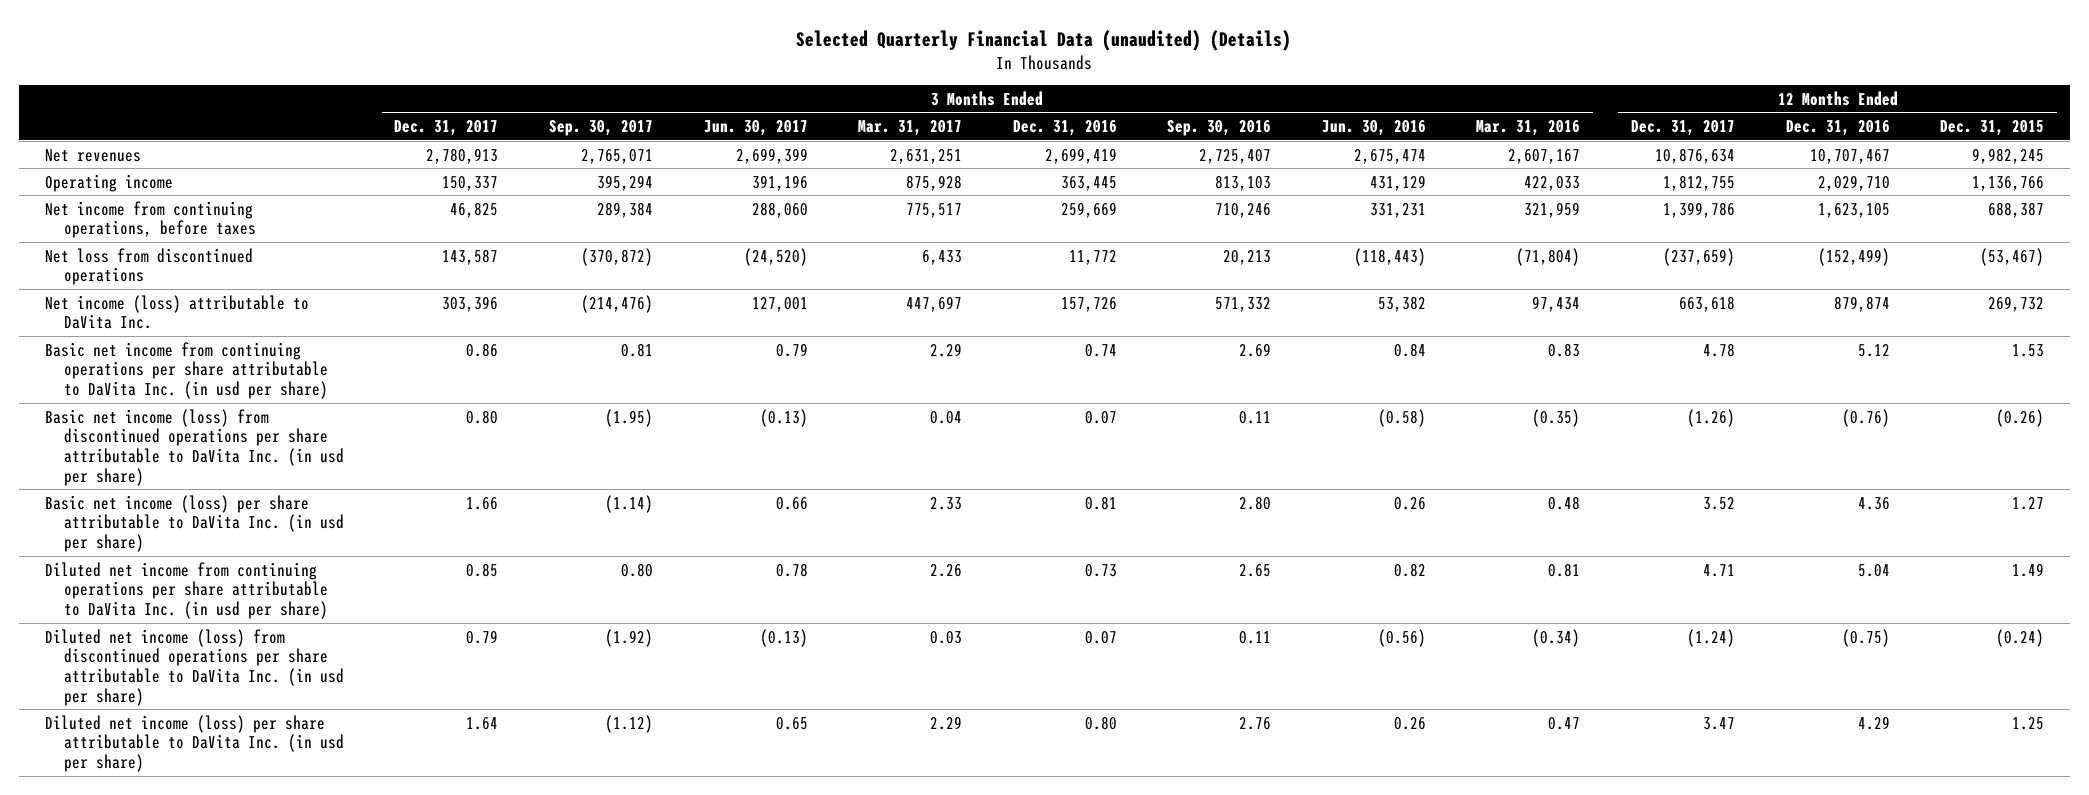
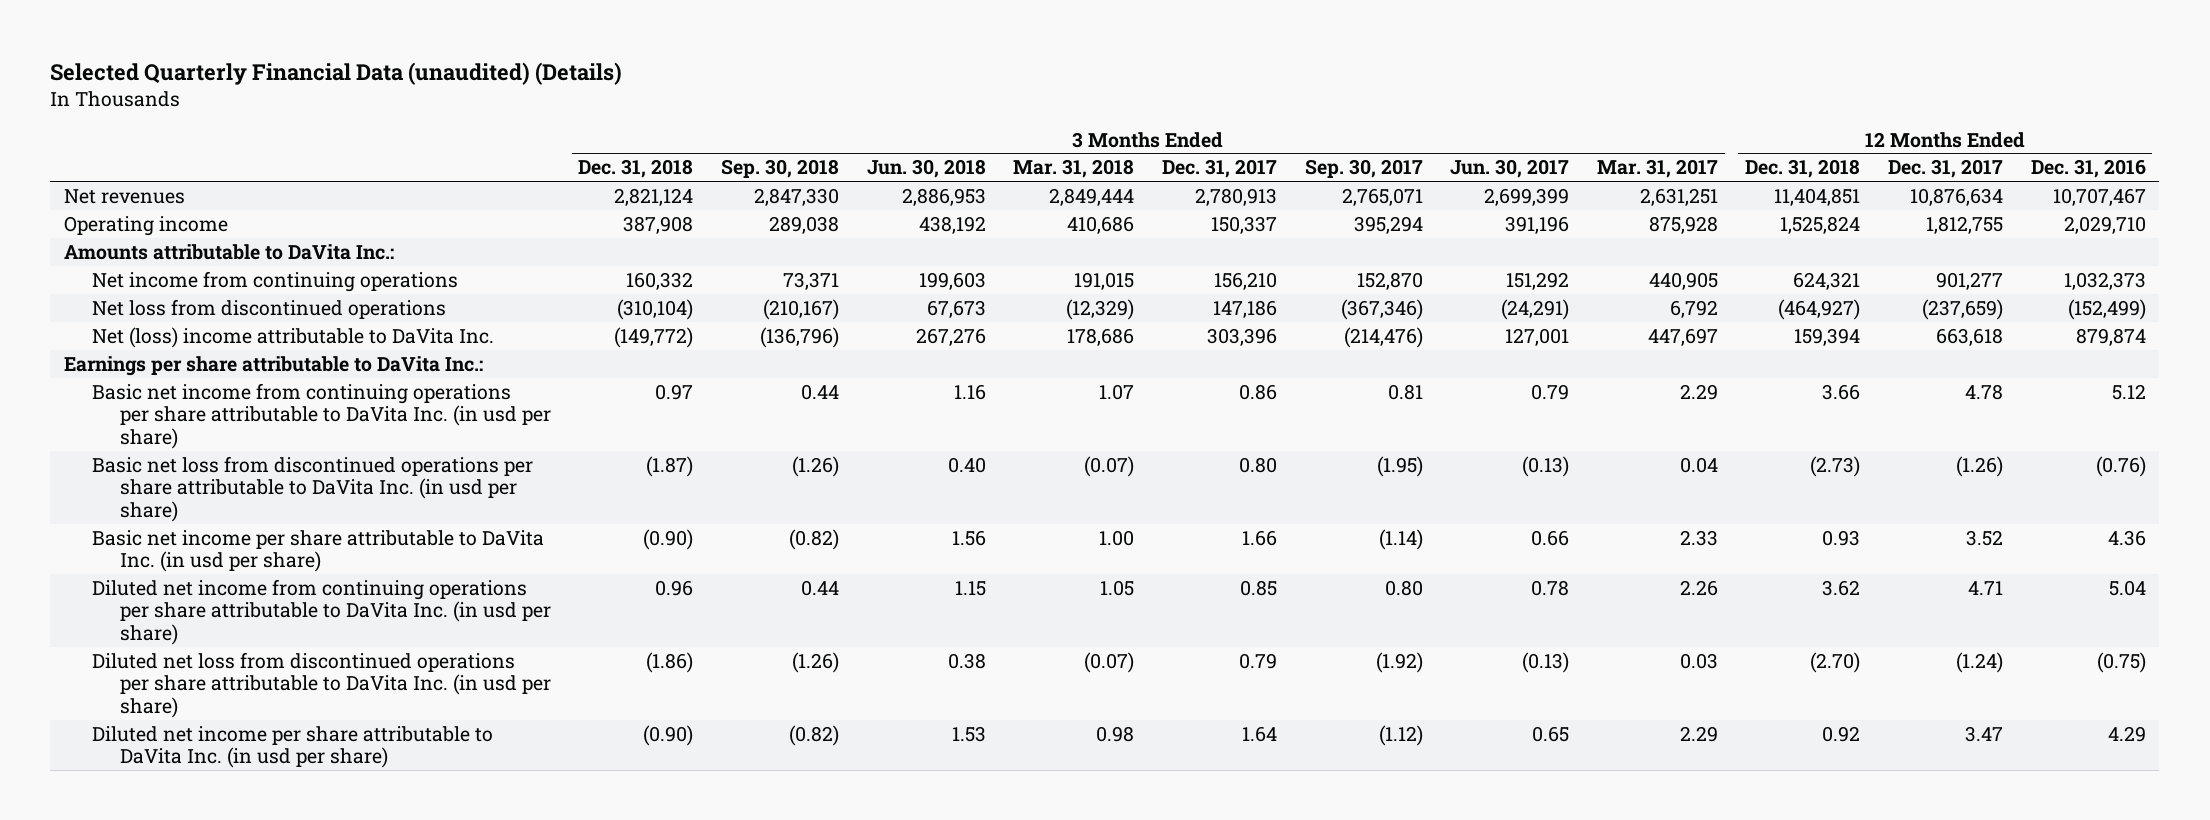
- | 3 Months Ended Dec. 31, 2017 | 3 Months Ended Sep. 30, 2017 | 3 Months Ended Jun. 30, 2017 | 3 Months Ended Mar. 31, 2017 | 3 Months Ended Dec. 31, 2016 | 3 Months Ended Sep. 30, 2016 | 3 Months Ended Jun. 30, 2016 | 3 Months Ended Mar. 31, 2016 | 12 Months Ended Dec. 31, 2017 | 12 Months Ended Dec. 31, 2016 | 12 Months Ended Dec. 31, 2015
+ | 3 Months Ended Dec. 31, 2018 | 3 Months Ended Sep. 30, 2018 | 3 Months Ended Jun. 30, 2018 | 3 Months Ended Mar. 31, 2018 | 3 Months Ended Dec. 31, 2017 | 3 Months Ended Sep. 30, 2017 | 3 Months Ended Jun. 30, 2017 | 3 Months Ended Mar. 31, 2017 | 12 Months Ended Dec. 31, 2018 | 12 Months Ended Dec. 31, 2017 | 12 Months Ended Dec. 31, 2016
- Net income from continuing operations, before taxes | 46,825 | 289,384 | 288,060 | 775,517 | 259,669 | 710,246 | 331,231 | 321,959 | 1,399,786 | 1,623,105 | 688,387
- Net loss from discontinued operations | 143,587 | (370,872) | (24,520) | 6,433 | 11,772 | 20,213 | (118,443) | (71,804) | (237,659) | (152,499) | (53,467)
- Net income (loss) attributable to DaVita Inc. | 303,396 | (214,476) | 127,001 | 447,697 | 157,726 | 571,332 | 53,382 | 97,434 | 663,618 | 879,874 | 269,732
+ Amounts attributable to DaVita Inc.:
+ Net income from continuing operations | 160,332 | 73,371 | 199,603 | 191,015 | 156,210 | 152,870 | 151,292 | 440,905 | 624,321 | 901,277 | 1,032,373
+ Net loss from discontinued operations | (310,104) | (210,167) | 67,673 | (12,329) | 147,186 | (367,346) | (24,291) | 6,792 | (464,927) | (237,659) | (152,499)
+ Net (loss) income attributable to DaVita Inc. | (149,772) | (136,796) | 267,276 | 178,686 | 303,396 | (214,476) | 127,001 | 447,697 | 159,394 | 663,618 | 879,874
+ Earnings per share attributable to DaVita Inc.:
- Basic net income (loss) from discontinued operations per share attributable to DaVita Inc. (in usd per share) | 0.80 | (1.95) | (0.13) | 0.04 | 0.07 | 0.11 | (0.58) | (0.35) | (1.26) | (0.76) | (0.26)
- Basic net income (loss) per share attributable to DaVita Inc. (in usd per share) | 1.66 | (1.14) | 0.66 | 2.33 | 0.81 | 2.80 | 0.26 | 0.48 | 3.52 | 4.36 | 1.27
+ Basic net loss from discontinued operations per share attributable to DaVita Inc. (in usd per share) | (1.87) | (1.26) | 0.40 | (0.07) | 0.80 | (1.95) | (0.13) | 0.04 | (2.73) | (1.26) | (0.76)
+ Basic net income per share attributable to DaVita Inc. (in usd per share) | (0.90) | (0.82) | 1.56 | 1.00 | 1.66 | (1.14) | 0.66 | 2.33 | 0.93 | 3.52 | 4.36
- Diluted net income (loss) from discontinued operations per share attributable to DaVita Inc. (in usd per share) | 0.79 | (1.92) | (0.13) | 0.03 | 0.07 | 0.11 | (0.56) | (0.34) | (1.24) | (0.75) | (0.24)
- Diluted net income (loss) per share attributable to DaVita Inc. (in usd per share) | 1.64 | (1.12) | 0.65 | 2.29 | 0.80 | 2.76 | 0.26 | 0.47 | 3.47 | 4.29 | 1.25
+ Diluted net loss from discontinued operations per share attributable to DaVita Inc. (in usd per share) | (1.86) | (1.26) | 0.38 | (0.07) | 0.79 | (1.92) | (0.13) | 0.03 | (2.70) | (1.24) | (0.75)
+ Diluted net income per share attributable to DaVita Inc. (in usd per share) | (0.90) | (0.82) | 1.53 | 0.98 | 1.64 | (1.12) | 0.65 | 2.29 | 0.92 | 3.47 | 4.29

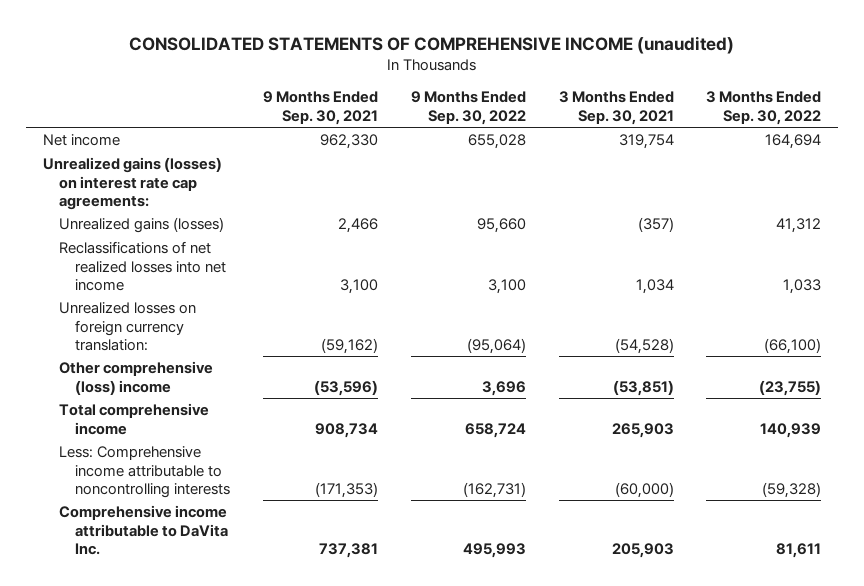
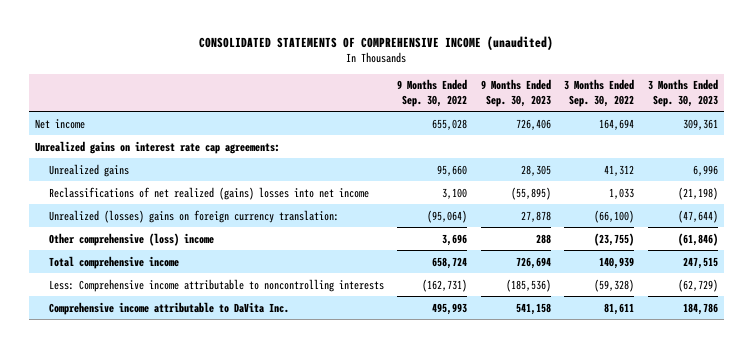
- | 9 Months Ended Sep. 30, 2021 | 9 Months Ended Sep. 30, 2022 | 3 Months Ended Sep. 30, 2021 | 3 Months Ended Sep. 30, 2022
+ | 9 Months Ended Sep. 30, 2022 | 9 Months Ended Sep. 30, 2023 | 3 Months Ended Sep. 30, 2022 | 3 Months Ended Sep. 30, 2023
- Unrealized gains (losses) on interest rate cap agreements:
- Unrealized gains (losses) | 2,466 | 95,660 | (357) | 41,312
- Reclassifications of net realized losses into net income | 3,100 | 3,100 | 1,034 | 1,033
- Unrealized losses on foreign currency translation: | (59,162) | (95,064) | (54,528) | (66,100)
+ Unrealized gains on interest rate cap agreements:
+ Unrealized gains | 95,660 | 28,305 | 41,312 | 6,996
+ Reclassifications of net realized (gains) losses into net income | 3,100 | (55,895) | 1,033 | (21,198)
+ Unrealized (losses) gains on foreign currency translation: | (95,064) | 27,878 | (66,100) | (47,644)

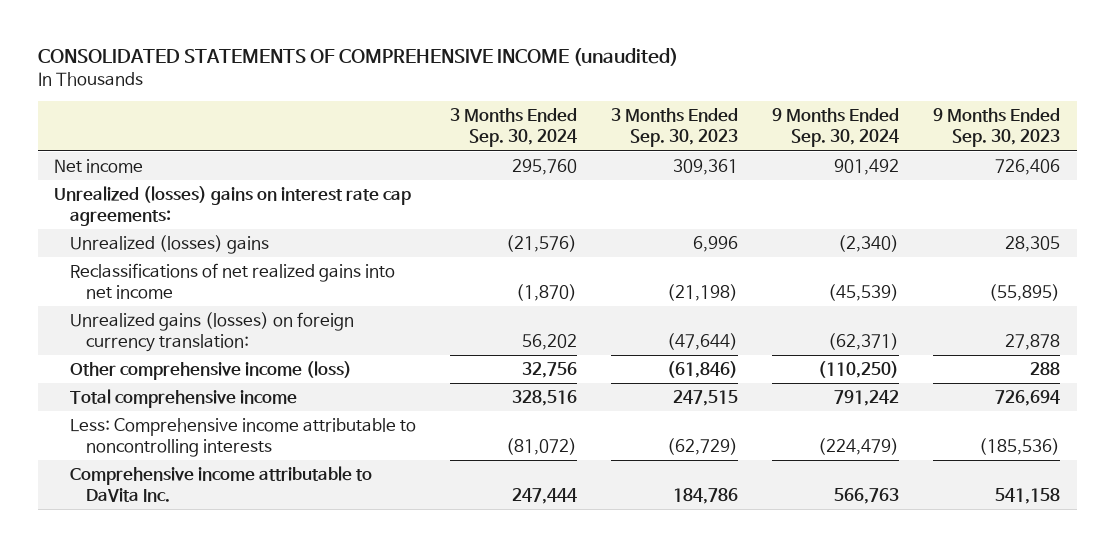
- | 9 Months Ended Sep. 30, 2022 | 9 Months Ended Sep. 30, 2023 | 3 Months Ended Sep. 30, 2022 | 3 Months Ended Sep. 30, 2023
+ | 3 Months Ended Sep. 30, 2024 | 3 Months Ended Sep. 30, 2023 | 9 Months Ended Sep. 30, 2024 | 9 Months Ended Sep. 30, 2023
- Unrealized gains on interest rate cap agreements:
- Unrealized gains | 95,660 | 28,305 | 41,312 | 6,996
- Reclassifications of net realized (gains) losses into net income | 3,100 | (55,895) | 1,033 | (21,198)
- Unrealized (losses) gains on foreign currency translation: | (95,064) | 27,878 | (66,100) | (47,644)
- Other comprehensive (loss) income | 3,696 | 288 | (23,755) | (61,846)
+ Unrealized (losses) gains on interest rate cap agreements:
+ Unrealized (losses) gains | (21,576) | 6,996 | (2,340) | 28,305
+ Reclassifications of net realized gains into net income | (1,870) | (21,198) | (45,539) | (55,895)
+ Unrealized gains (losses) on foreign currency translation: | 56,202 | (47,644) | (62,371) | 27,878
+ Other comprehensive income (loss) | 32,756 | (61,846) | (110,250) | 288

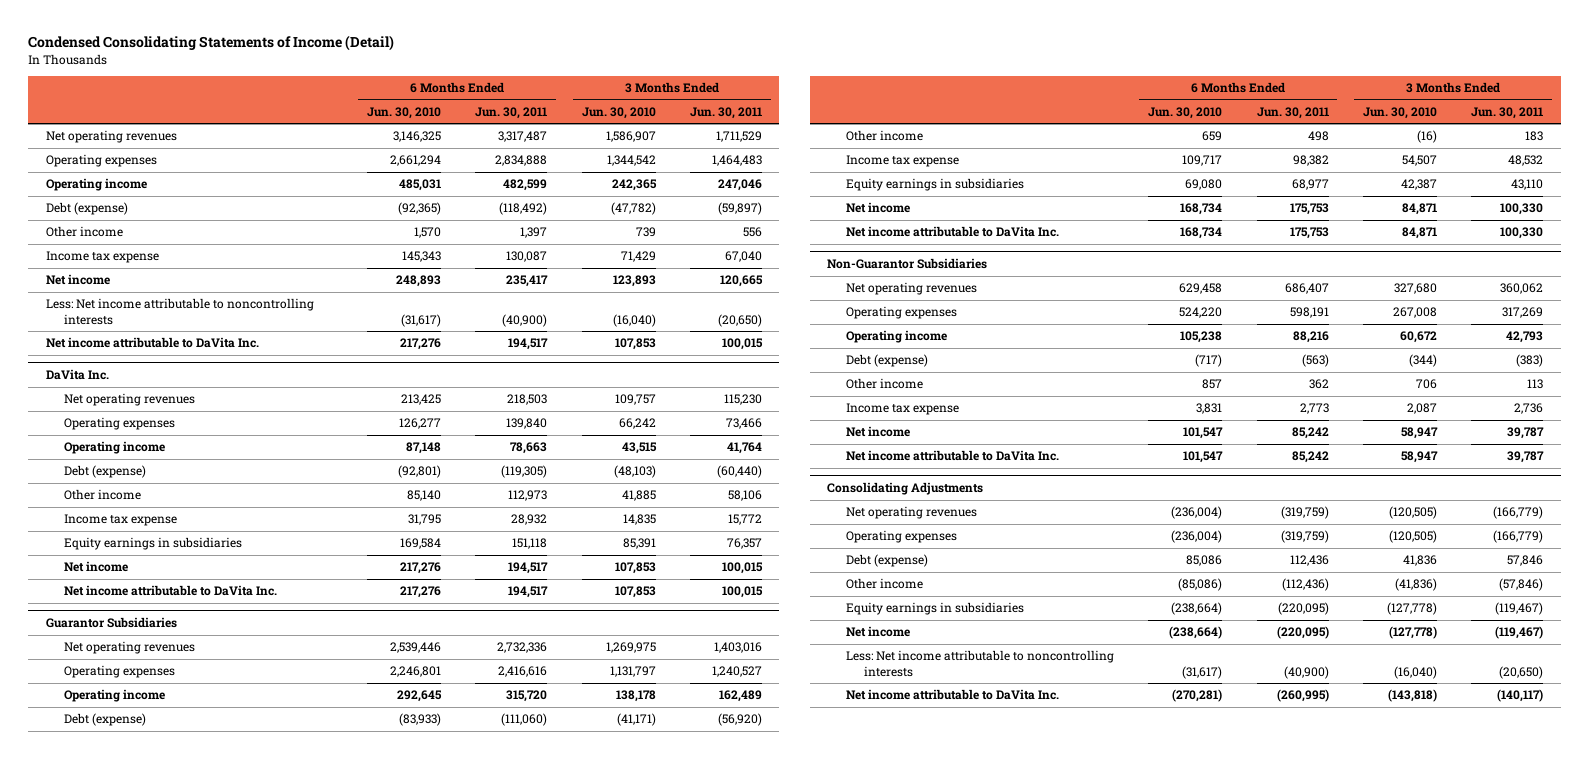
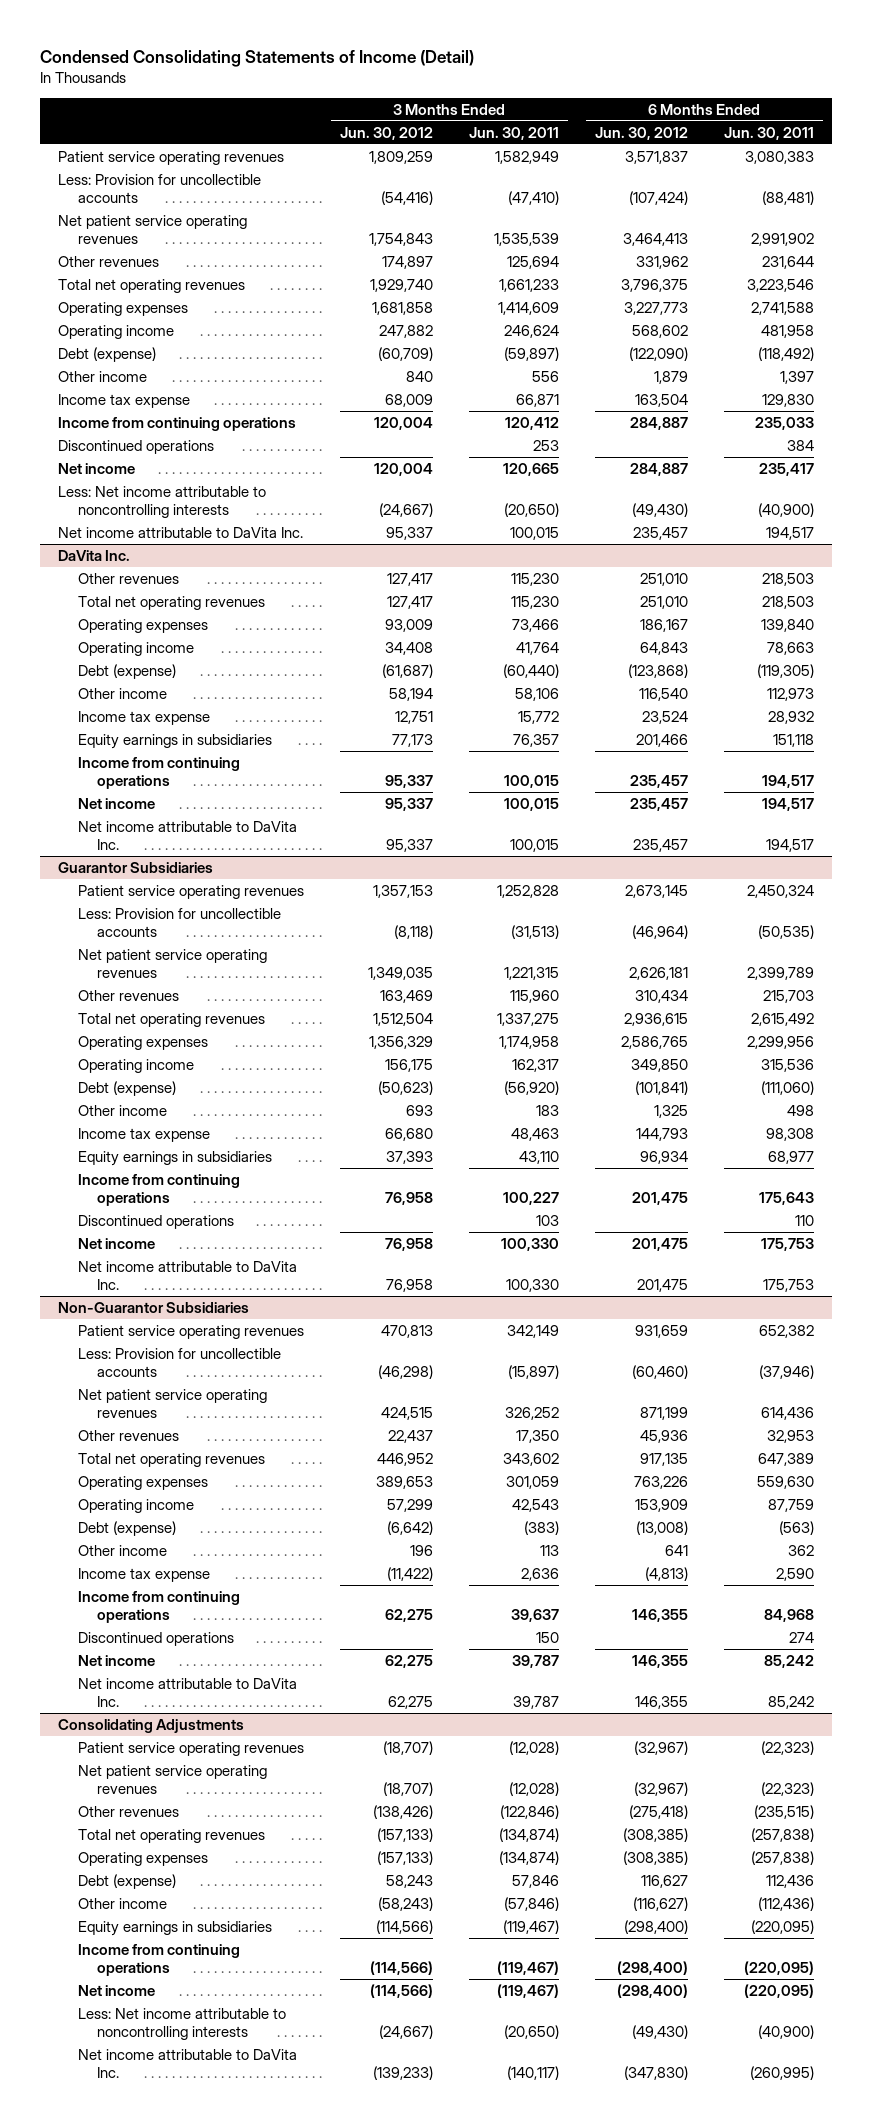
- | 6 Months Ended Jun. 30, 2010 | 6 Months Ended Jun. 30, 2011 | 3 Months Ended Jun. 30, 2010 | 3 Months Ended Jun. 30, 2011
+ | 3 Months Ended Jun. 30, 2012 | 3 Months Ended Jun. 30, 2011 | 6 Months Ended Jun. 30, 2012 | 6 Months Ended Jun. 30, 2011
- Net operating revenues | 3,146,325 | 3,317,487 | 1,586,907 | 1,711,529
- Operating expenses | 2,661,294 | 2,834,888 | 1,344,542 | 1,464,483
- Operating income | 485,031 | 482,599 | 242,365 | 247,046
+ Patient service operating revenues | 1,809,259 | 1,582,949 | 3,571,837 | 3,080,383
+ Less: Provision for uncollectible accounts | (54,416) | (47,410) | (107,424) | (88,481)
+ Net patient service operating revenues | 1,754,843 | 1,535,539 | 3,464,413 | 2,991,902
+ Other revenues | 174,897 | 125,694 | 331,962 | 231,644
+ Total net operating revenues | 1,929,740 | 1,661,233 | 3,796,375 | 3,223,546
+ Operating expenses | 1,681,858 | 1,414,609 | 3,227,773 | 2,741,588
+ Operating income | 247,882 | 246,624 | 568,602 | 481,958
- Income tax expense | 145,343 | 130,087 | 71,429 | 67,040
+ Income tax expense | 68,009 | 66,871 | 163,504 | 129,830
+ Income from continuing operations | 120,004 | 120,412 | 284,887 | 235,033
+ Discontinued operations | | 253 | | 384
@ DaVita Inc.
- Net operating revenues | 213,425 | 218,503 | 109,757 | 115,230
+ Other revenues | 127,417 | 115,230 | 251,010 | 218,503
+ Total net operating revenues | 127,417 | 115,230 | 251,010 | 218,503
+ Income from continuing operations | 95,337 | 100,015 | 235,457 | 194,517
@ Guarantor Subsidiaries
- Net operating revenues | 2,539,446 | 2,732,336 | 1,269,975 | 1,403,016
- Operating expenses | 2,246,801 | 2,416,616 | 1,131,797 | 1,240,527
- Operating income | 292,645 | 315,720 | 138,178 | 162,489
+ Patient service operating revenues | 1,357,153 | 1,252,828 | 2,673,145 | 2,450,324
+ Less: Provision for uncollectible accounts | (8,118) | (31,513) | (46,964) | (50,535)
+ Net patient service operating revenues | 1,349,035 | 1,221,315 | 2,626,181 | 2,399,789
+ Other revenues | 163,469 | 115,960 | 310,434 | 215,703
+ Total net operating revenues | 1,512,504 | 1,337,275 | 2,936,615 | 2,615,492
+ Operating expenses | 1,356,329 | 1,174,958 | 2,586,765 | 2,299,956
+ Operating income | 156,175 | 162,317 | 349,850 | 315,536
- Income tax expense | 109,717 | 98,382 | 54,507 | 48,532
+ Income tax expense | 66,680 | 48,463 | 144,793 | 98,308
+ Income from continuing operations | 76,958 | 100,227 | 201,475 | 175,643
+ Discontinued operations | | 103 | | 110
@ Non-Guarantor Subsidiaries
- Net operating revenues | 629,458 | 686,407 | 327,680 | 360,062
- Operating expenses | 524,220 | 598,191 | 267,008 | 317,269
- Operating income | 105,238 | 88,216 | 60,672 | 42,793
+ Patient service operating revenues | 470,813 | 342,149 | 931,659 | 652,382
+ Less: Provision for uncollectible accounts | (46,298) | (15,897) | (60,460) | (37,946)
+ Net patient service operating revenues | 424,515 | 326,252 | 871,199 | 614,436
+ Other revenues | 22,437 | 17,350 | 45,936 | 32,953
+ Total net operating revenues | 446,952 | 343,602 | 917,135 | 647,389
+ Operating expenses | 389,653 | 301,059 | 763,226 | 559,630
+ Operating income | 57,299 | 42,543 | 153,909 | 87,759
- Income tax expense | 3,831 | 2,773 | 2,087 | 2,736
+ Income tax expense | (11,422) | 2,636 | (4,813) | 2,590
+ Income from continuing operations | 62,275 | 39,637 | 146,355 | 84,968
+ Discontinued operations | | 150 | | 274
@ Consolidating Adjustments
- Net operating revenues | (236,004) | (319,759) | (120,505) | (166,779)
- Operating expenses | (236,004) | (319,759) | (120,505) | (166,779)
+ Patient service operating revenues | (18,707) | (12,028) | (32,967) | (22,323)
+ Net patient service operating revenues | (18,707) | (12,028) | (32,967) | (22,323)
+ Other revenues | (138,426) | (122,846) | (275,418) | (235,515)
+ Total net operating revenues | (157,133) | (134,874) | (308,385) | (257,838)
+ Operating expenses | (157,133) | (134,874) | (308,385) | (257,838)
+ Income from continuing operations | (114,566) | (119,467) | (298,400) | (220,095)

